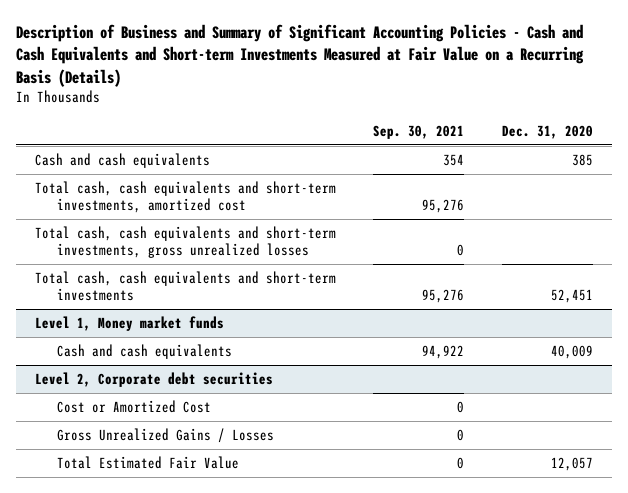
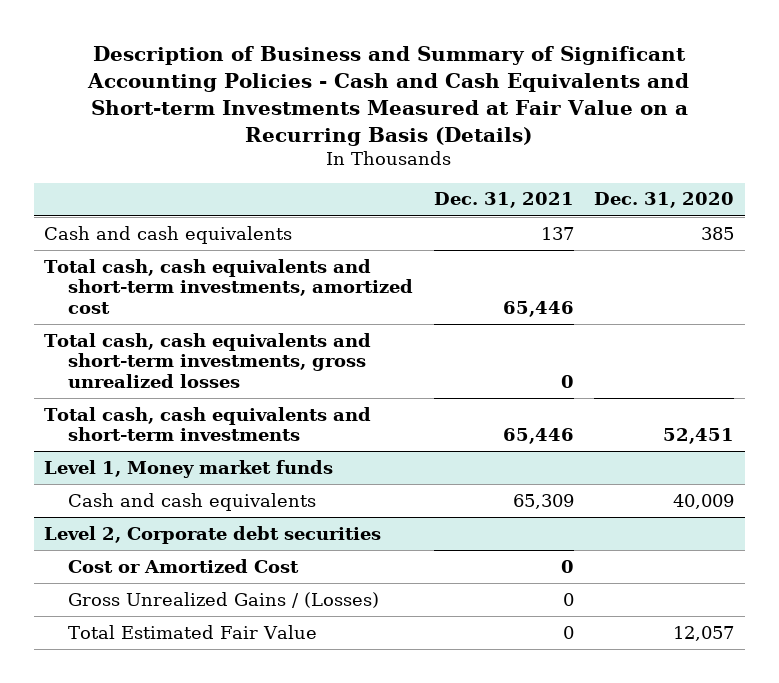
- | Sep. 30, 2021 | Dec. 31, 2020
+ | Dec. 31, 2021 | Dec. 31, 2020
@ Level 2, Corporate debt securities
- Gross Unrealized Gains / Losses | 0 |
+ Gross Unrealized Gains / (Losses) | 0 |

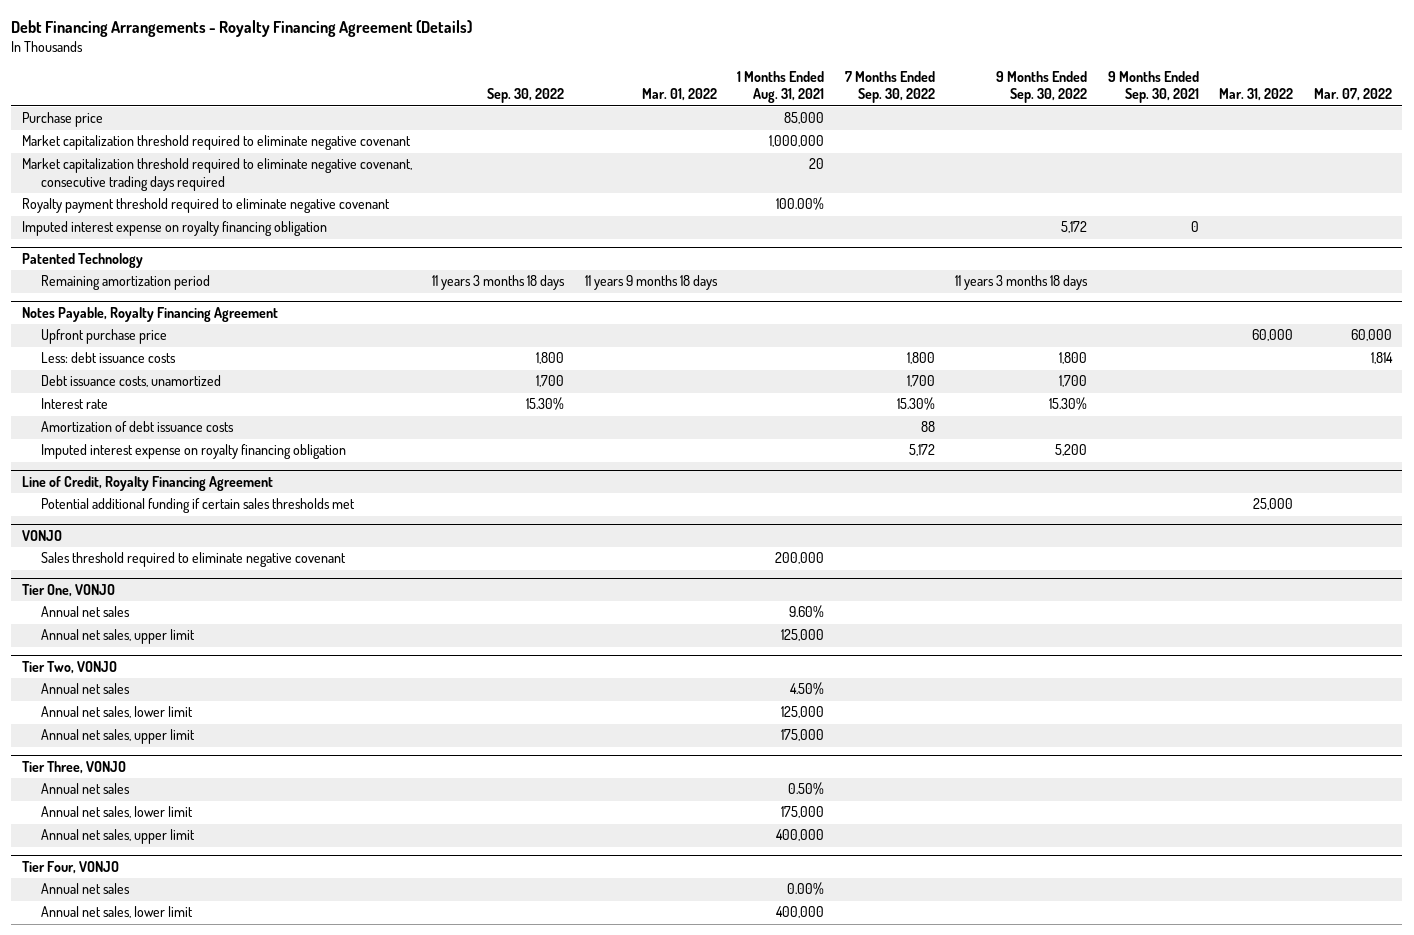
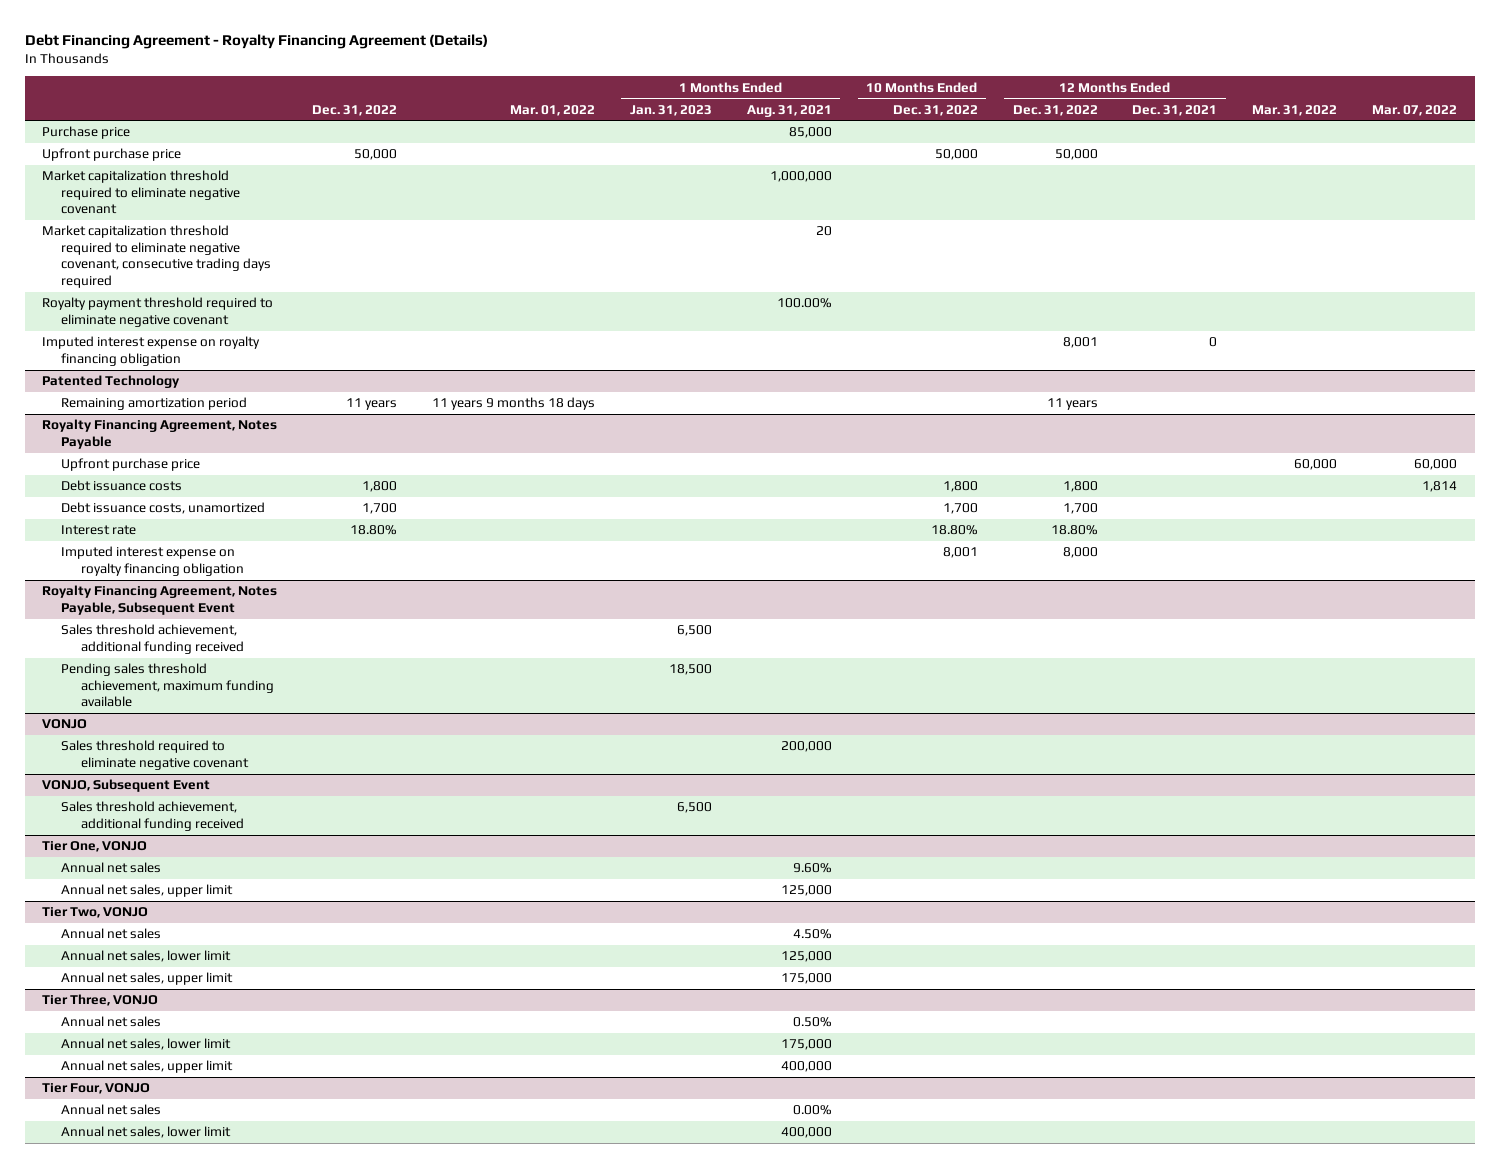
- Debt Financing Arrangements - Royalty Financing Agreement (Details)
+ Debt Financing Agreement - Royalty Financing Agreement (Details)
- | Sep. 30, 2022 | Mar. 01, 2022 | 1 Months Ended Aug. 31, 2021 | 7 Months Ended Sep. 30, 2022 | 9 Months Ended Sep. 30, 2022 | 9 Months Ended Sep. 30, 2021 | Mar. 31, 2022 | Mar. 07, 2022
+ | Dec. 31, 2022 | Mar. 01, 2022 | 1 Months Ended Jan. 31, 2023 | 1 Months Ended Aug. 31, 2021 | 10 Months Ended Dec. 31, 2022 | 12 Months Ended Dec. 31, 2022 | 12 Months Ended Dec. 31, 2021 | Mar. 31, 2022 | Mar. 07, 2022
+ Upfront purchase price | 50,000 | | | | 50,000 | 50,000 | | |
- Notes Payable, Royalty Financing Agreement
+ Royalty Financing Agreement, Notes Payable
- Less: debt issuance costs | 1,800 | | | 1,800 | 1,800 | | | 1,814
+ Debt issuance costs | 1,800 | | | | 1,800 | 1,800 | | | 1,814
- Amortization of debt issuance costs | | | | 88 | | | |
- Line of Credit, Royalty Financing Agreement
- Potential additional funding if certain sales thresholds met | | | | | | | 25,000 |
+ Royalty Financing Agreement, Notes Payable, Subsequent Event
+ Sales threshold achievement, additional funding received | | | 6,500 | | | | | |
+ Pending sales threshold achievement, maximum funding available | | | 18,500 | | | | | |
+ VONJO, Subsequent Event
+ Sales threshold achievement, additional funding received | | | 6,500 | | | | | |

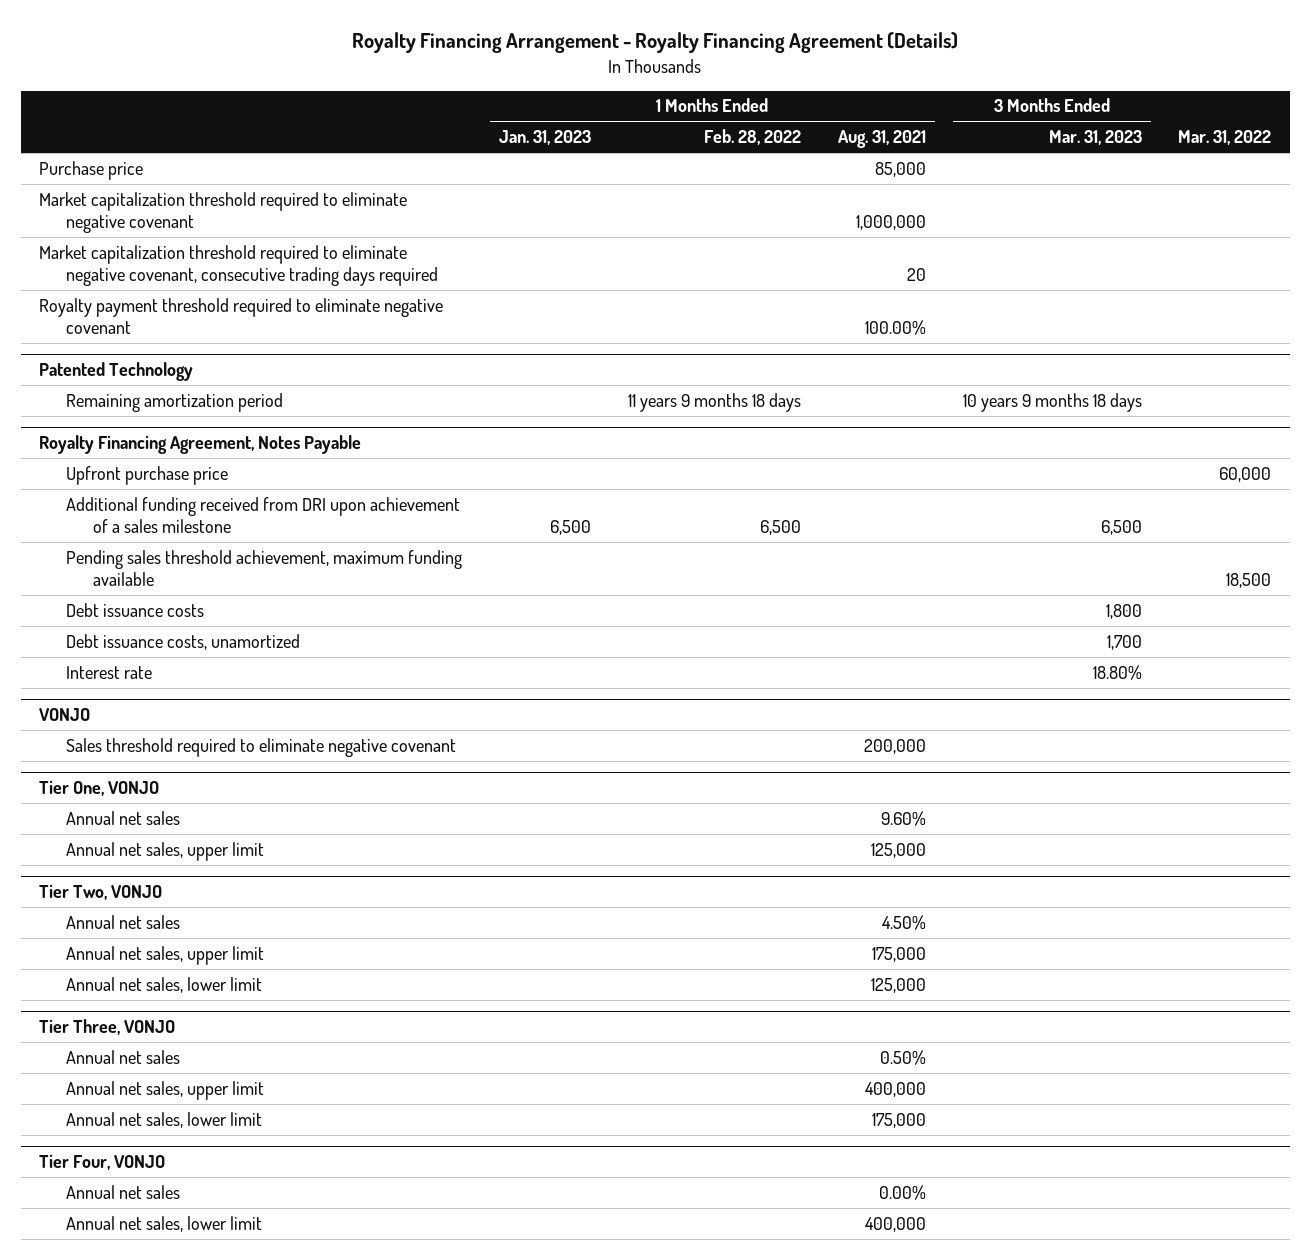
- Debt Financing Agreement - Royalty Financing Agreement (Details)
+ Royalty Financing Arrangement - Royalty Financing Agreement (Details)
- | Dec. 31, 2022 | Mar. 01, 2022 | 1 Months Ended Jan. 31, 2023 | 1 Months Ended Aug. 31, 2021 | 10 Months Ended Dec. 31, 2022 | 12 Months Ended Dec. 31, 2022 | 12 Months Ended Dec. 31, 2021 | Mar. 31, 2022 | Mar. 07, 2022
+ | 1 Months Ended Jan. 31, 2023 | 1 Months Ended Feb. 28, 2022 | 1 Months Ended Aug. 31, 2021 | 3 Months Ended Mar. 31, 2023 | Mar. 31, 2022
- Upfront purchase price | 50,000 | | | | 50,000 | 50,000 | | |
- Imputed interest expense on royalty financing obligation | | | | | | 8,001 | 0 | |
@ Royalty Financing Agreement, Notes Payable
+ Additional funding received from DRI upon achievement of a sales milestone | 6,500 | 6,500 | | 6,500 |
+ Pending sales threshold achievement, maximum funding available | | | | | 18,500
- Imputed interest expense on royalty financing obligation | | | | | 8,001 | 8,000 | | |
- Royalty Financing Agreement, Notes Payable, Subsequent Event
- Sales threshold achievement, additional funding received | | | 6,500 | | | | | |
- Pending sales threshold achievement, maximum funding available | | | 18,500 | | | | | |
- VONJO, Subsequent Event
- Sales threshold achievement, additional funding received | | | 6,500 | | | | | |
@ Tier Two, VONJO
moved down: Annual net sales, lower limit | | | 125,000 | |
@ Tier Three, VONJO
moved down: Annual net sales, lower limit | | | 175,000 | |

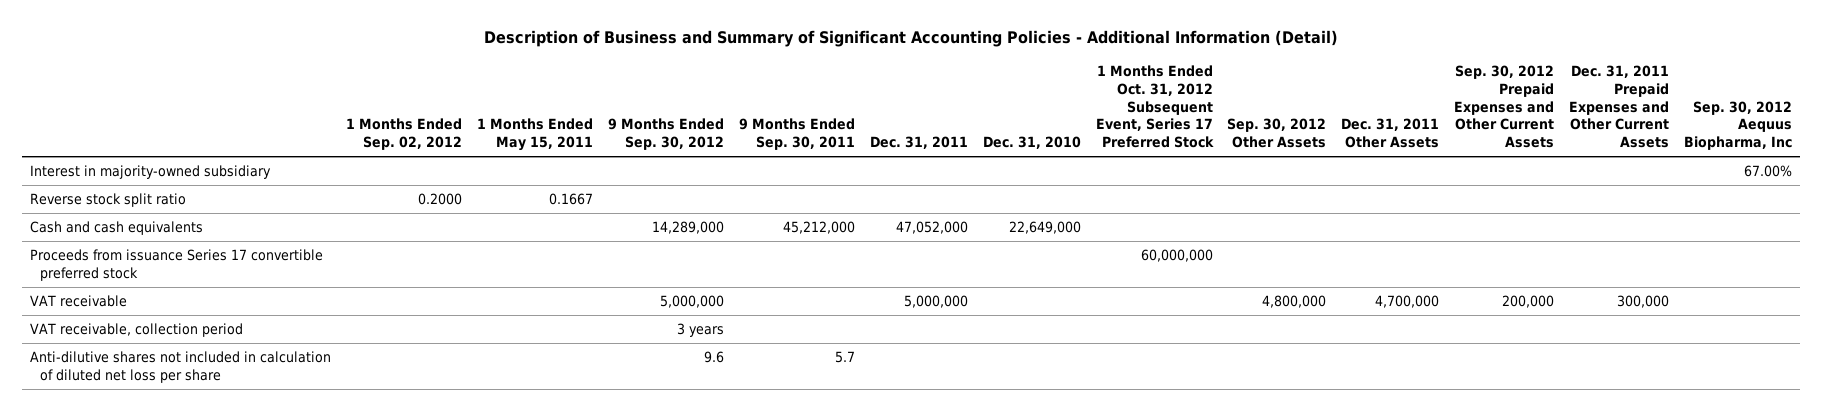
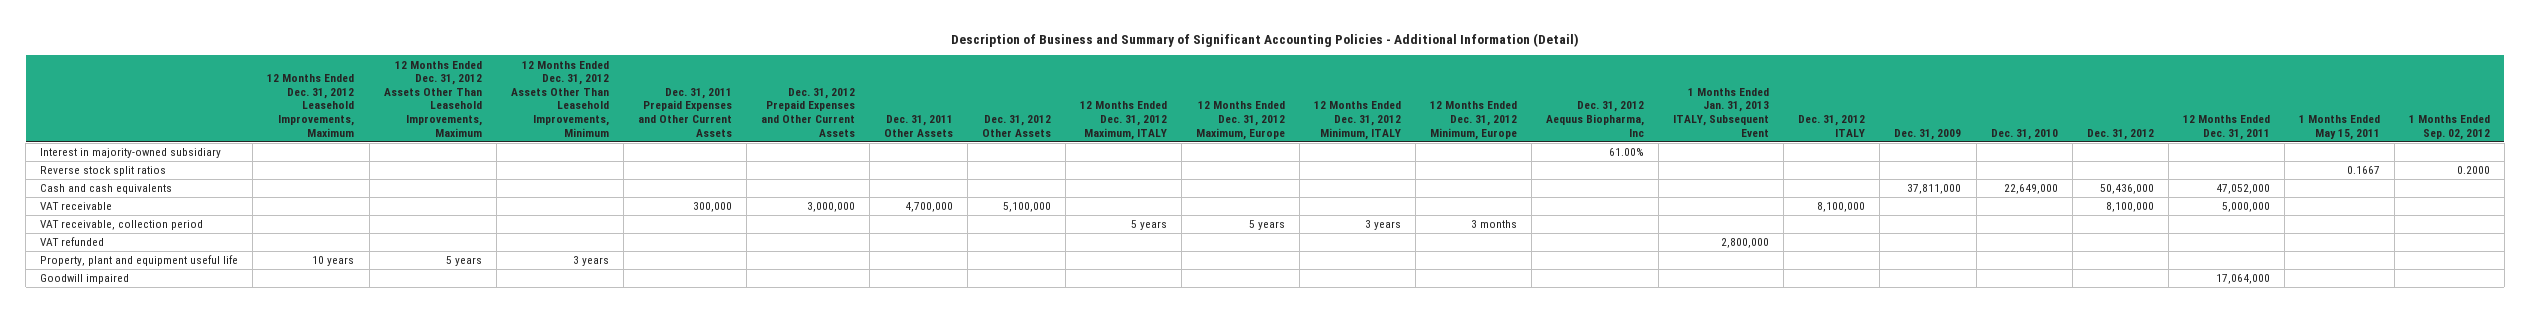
- | 1 Months Ended Sep. 02, 2012 | 1 Months Ended May 15, 2011 | 9 Months Ended Sep. 30, 2012 | 9 Months Ended Sep. 30, 2011 | Dec. 31, 2011 | Dec. 31, 2010 | 1 Months Ended Oct. 31, 2012 Subsequent Event, Series 17 Preferred Stock | Sep. 30, 2012 Other Assets | Dec. 31, 2011 Other Assets | Sep. 30, 2012 Prepaid Expenses and Other Current Assets | Dec. 31, 2011 Prepaid Expenses and Other Current Assets | Sep. 30, 2012 Aequus Biopharma, Inc
+ | 12 Months Ended Dec. 31, 2012 Leasehold Improvements, Maximum | 12 Months Ended Dec. 31, 2012 Assets Other Than Leasehold Improvements, Maximum | 12 Months Ended Dec. 31, 2012 Assets Other Than Leasehold Improvements, Minimum | Dec. 31, 2011 Prepaid Expenses and Other Current Assets | Dec. 31, 2012 Prepaid Expenses and Other Current Assets | Dec. 31, 2011 Other Assets | Dec. 31, 2012 Other Assets | 12 Months Ended Dec. 31, 2012 Maximum, ITALY | 12 Months Ended Dec. 31, 2012 Maximum, Europe | 12 Months Ended Dec. 31, 2012 Minimum, ITALY | 12 Months Ended Dec. 31, 2012 Minimum, Europe | Dec. 31, 2012 Aequus Biopharma, Inc | 1 Months Ended Jan. 31, 2013 ITALY, Subsequent Event | Dec. 31, 2012 ITALY | Dec. 31, 2009 | Dec. 31, 2010 | Dec. 31, 2012 | 12 Months Ended Dec. 31, 2011 | 1 Months Ended May 15, 2011 | 1 Months Ended Sep. 02, 2012
- Reverse stock split ratio | 0.2000 | 0.1667 | | | | | | | | | |
+ Reverse stock split ratios | | | | | | | | | | | | | | | | | | | 0.1667 | 0.2000
- Proceeds from issuance Series 17 convertible preferred stock | | | | | | | 60,000,000 | | | | |
- Anti-dilutive shares not included in calculation of diluted net loss per share | | | 9.6 | 5.7 | | | | | | | |
+ VAT refunded | | | | | | | | | | | | | 2,800,000 | | | | | | |
+ Property, plant and equipment useful life | 10 years | 5 years | 3 years | | | | | | | | | | | | | | | | |
+ Goodwill impaired | | | | | | | | | | | | | | | | | | 17,064,000 | |

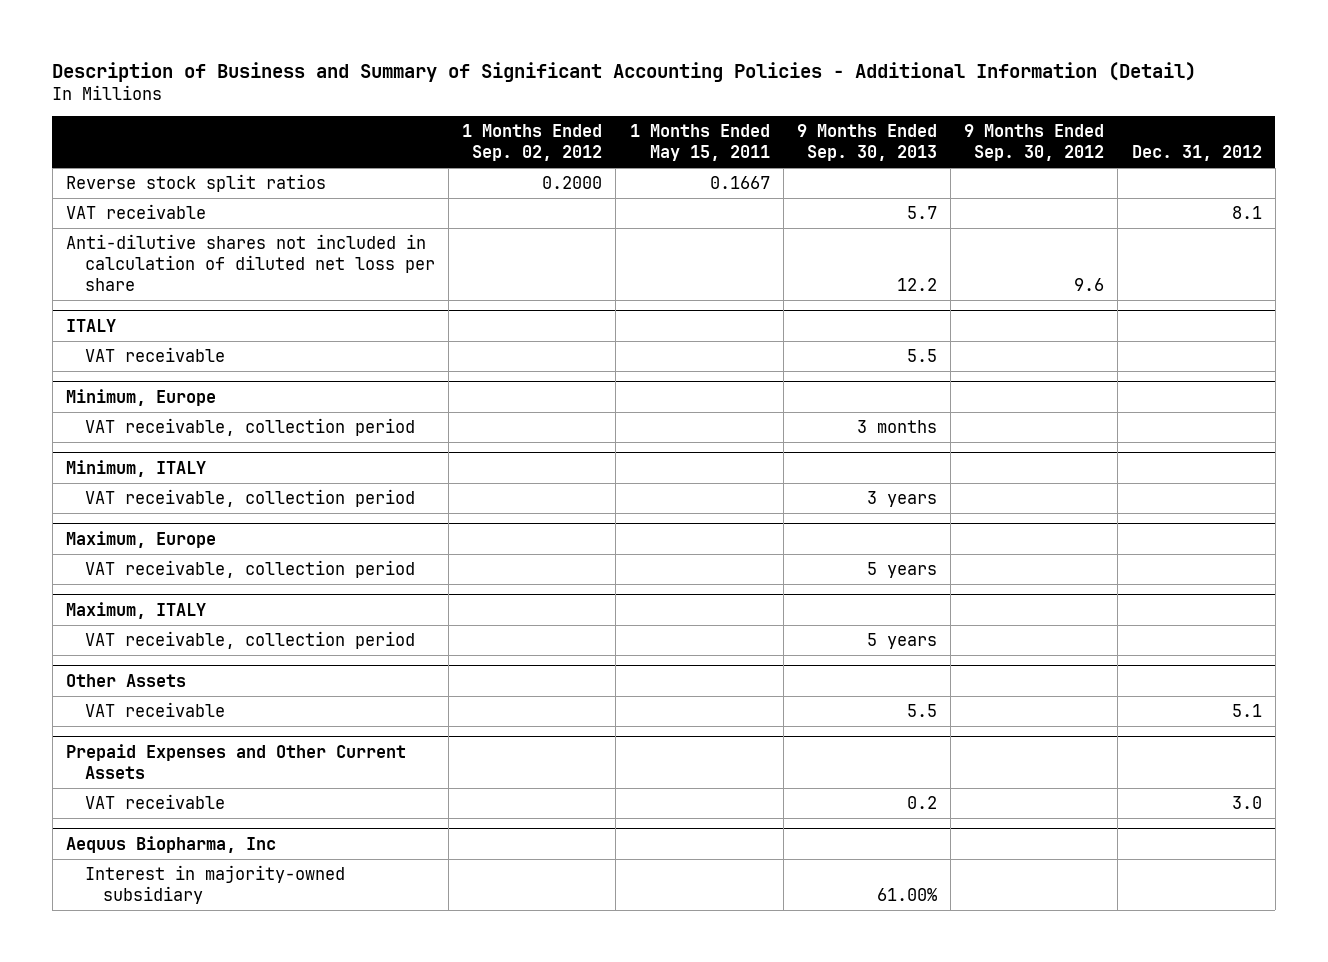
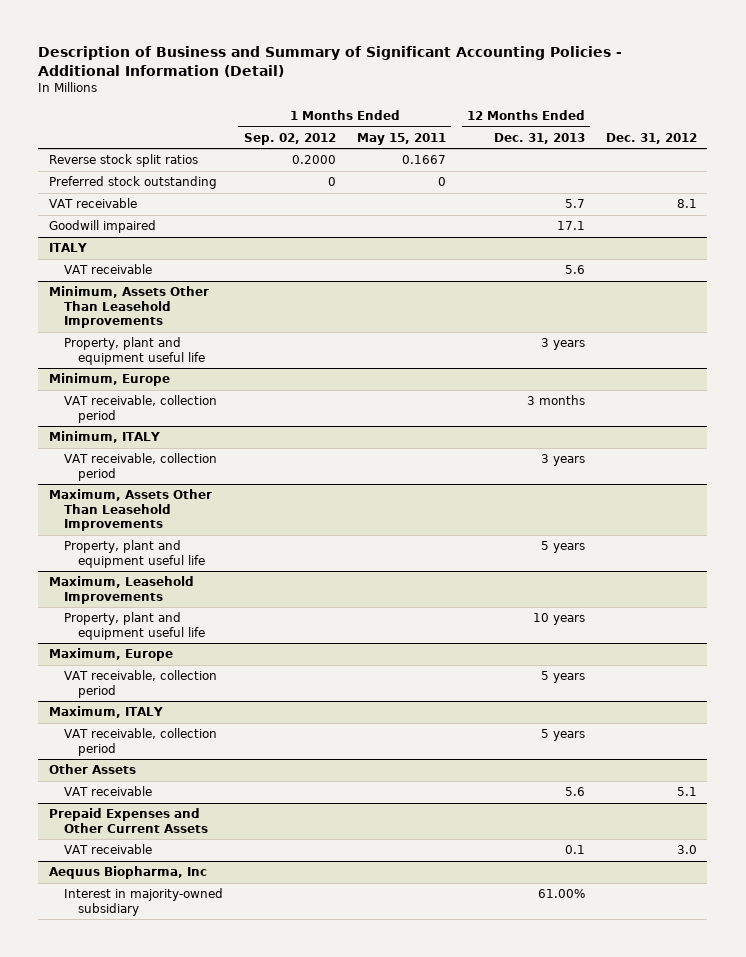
- | 1 Months Ended Sep. 02, 2012 | 1 Months Ended May 15, 2011 | 9 Months Ended Sep. 30, 2013 | 9 Months Ended Sep. 30, 2012 | Dec. 31, 2012
+ | 1 Months Ended Sep. 02, 2012 | 1 Months Ended May 15, 2011 | 12 Months Ended Dec. 31, 2013 | Dec. 31, 2012
+ Preferred stock outstanding | 0 | 0 | |
- Anti-dilutive shares not included in calculation of diluted net loss per share | | | 12.2 | 9.6 |
+ Goodwill impaired | | | 17.1 |
+ Minimum, Assets Other Than Leasehold Improvements
+ Property, plant and equipment useful life | | | 3 years |
+ Maximum, Assets Other Than Leasehold Improvements
+ Property, plant and equipment useful life | | | 5 years |
+ Maximum, Leasehold Improvements
+ Property, plant and equipment useful life | | | 10 years |

